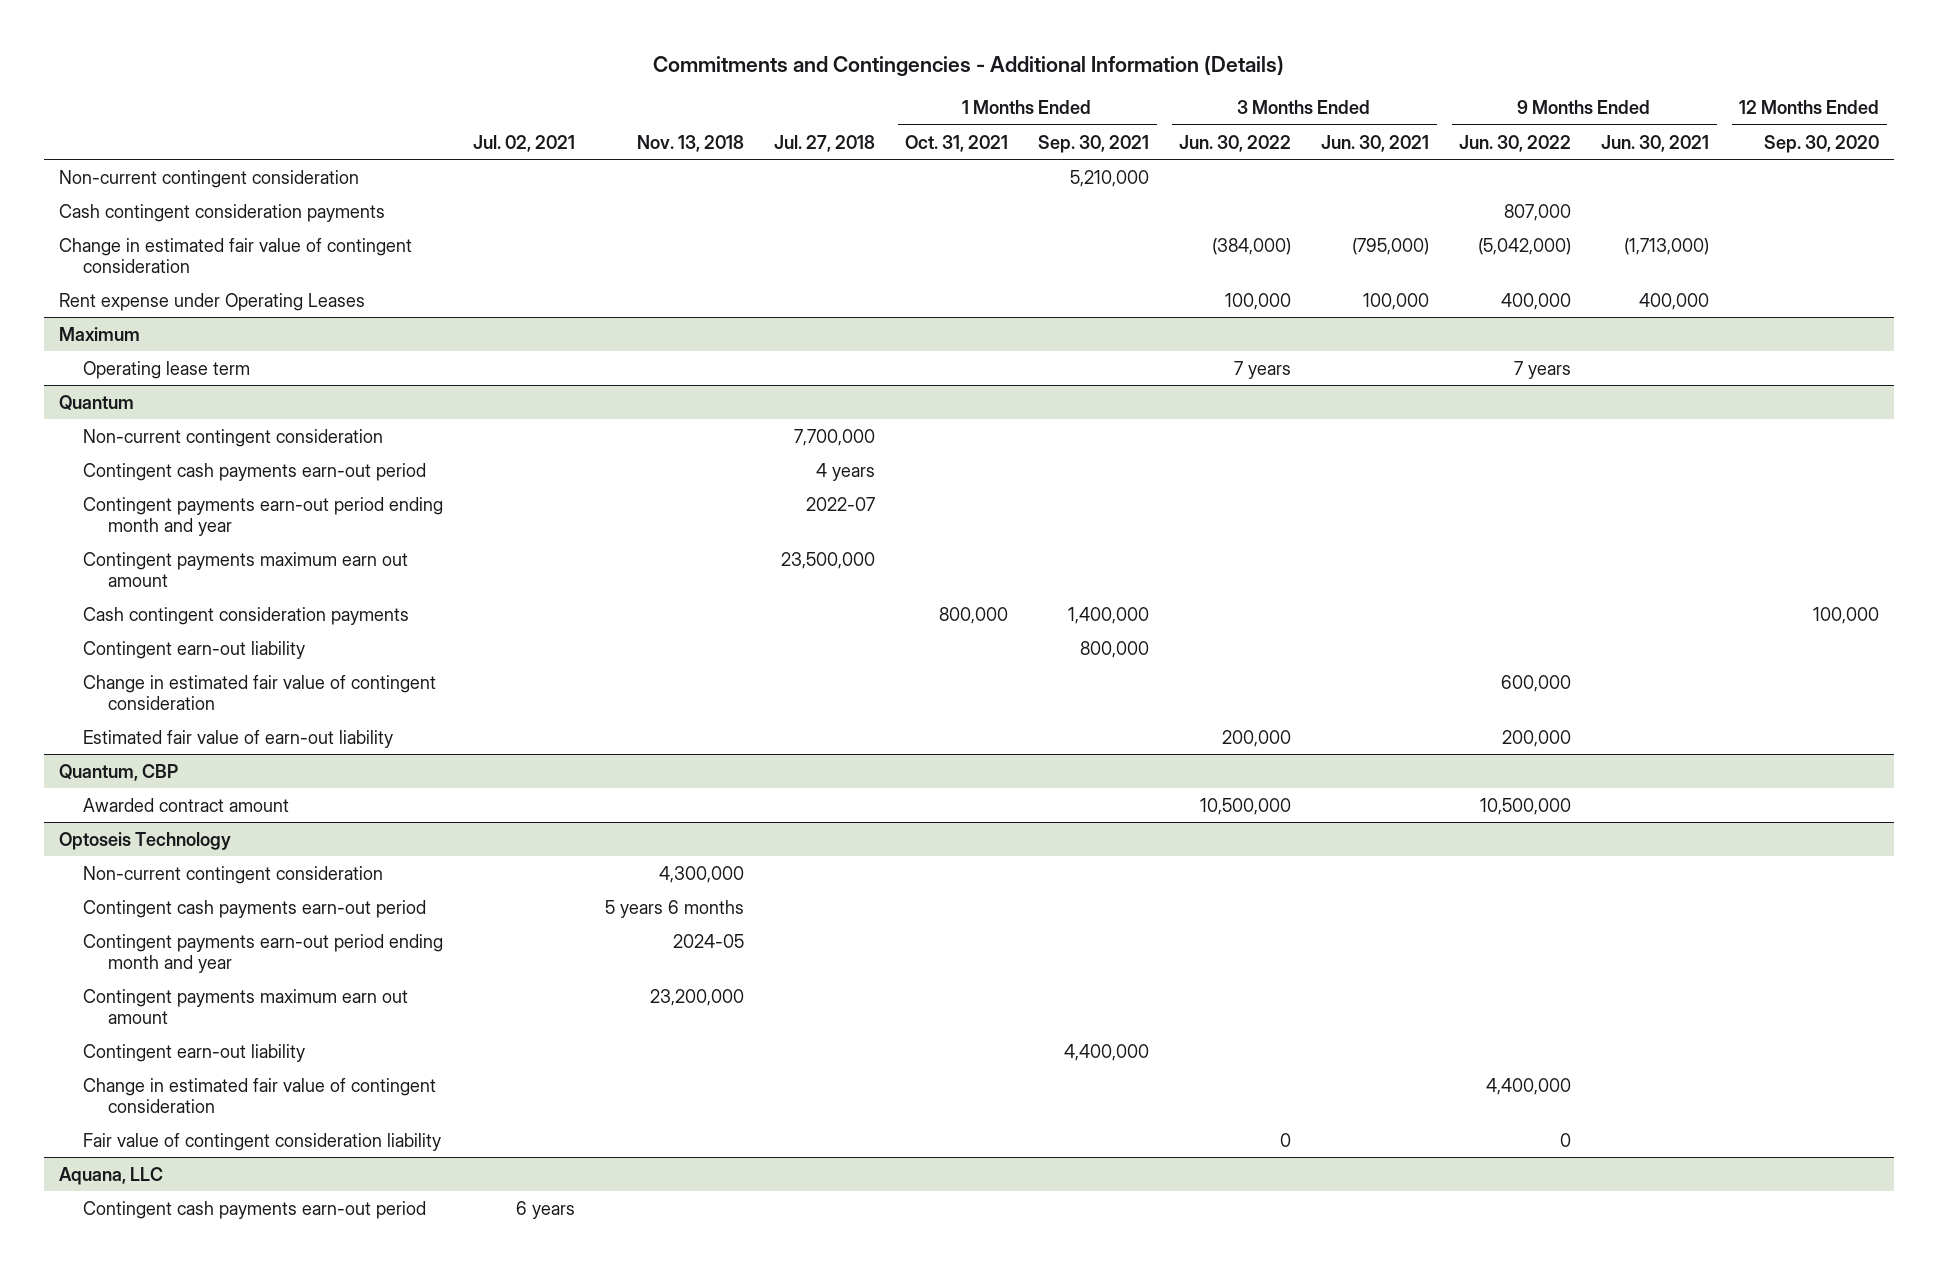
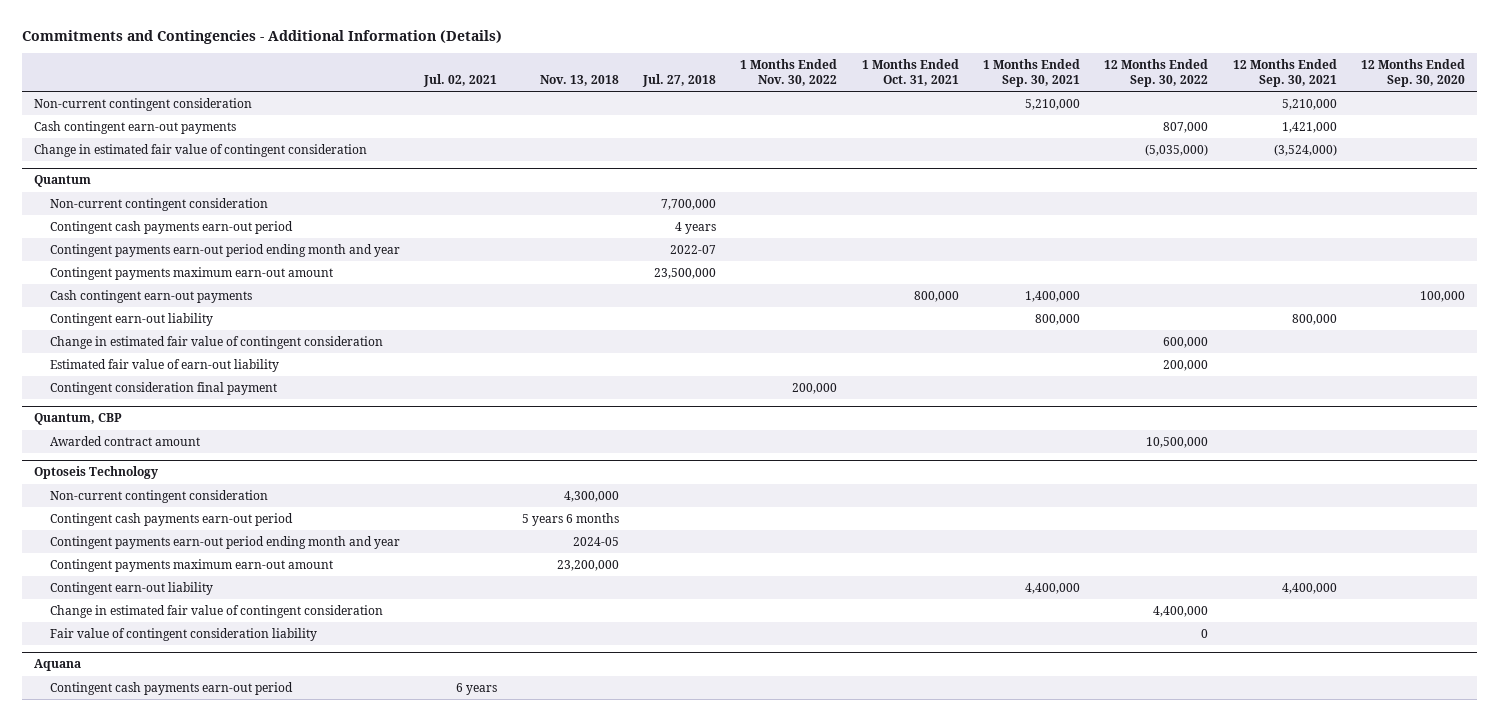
- | Jul. 02, 2021 | Nov. 13, 2018 | Jul. 27, 2018 | 1 Months Ended Oct. 31, 2021 | 1 Months Ended Sep. 30, 2021 | 3 Months Ended Jun. 30, 2022 | 3 Months Ended Jun. 30, 2021 | 9 Months Ended Jun. 30, 2022 | 9 Months Ended Jun. 30, 2021 | 12 Months Ended Sep. 30, 2020
+ | Jul. 02, 2021 | Nov. 13, 2018 | Jul. 27, 2018 | 1 Months Ended Nov. 30, 2022 | 1 Months Ended Oct. 31, 2021 | 1 Months Ended Sep. 30, 2021 | 12 Months Ended Sep. 30, 2022 | 12 Months Ended Sep. 30, 2021 | 12 Months Ended Sep. 30, 2020
- Cash contingent consideration payments | | | | | | | | 807,000 | |
+ Cash contingent earn-out payments | | | | | | | 807,000 | 1,421,000 |
- Rent expense under Operating Leases | | | | | | 100,000 | 100,000 | 400,000 | 400,000 |
- Maximum
- Operating lease term | | | | | | 7 years | | 7 years | |
@ Quantum
- Contingent payments maximum earn out amount | | | 23,500,000 | | | | | | |
- Cash contingent consideration payments | | | | 800,000 | 1,400,000 | | | | | 100,000
+ Contingent payments maximum earn-out amount | | | 23,500,000 | | | | | |
+ Cash contingent earn-out payments | | | | | 800,000 | 1,400,000 | | | 100,000
+ Contingent consideration final payment | | | | 200,000 | | | | |
@ Optoseis Technology
- Contingent payments maximum earn out amount | | 23,200,000 | | | | | | | |
+ Contingent payments maximum earn-out amount | | 23,200,000 | | | | | | |
- Aquana, LLC
+ Aquana

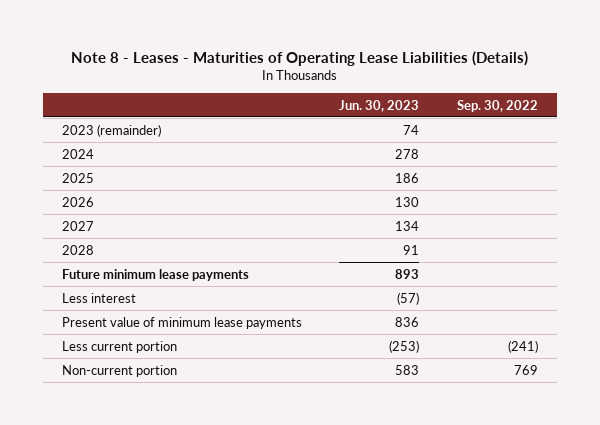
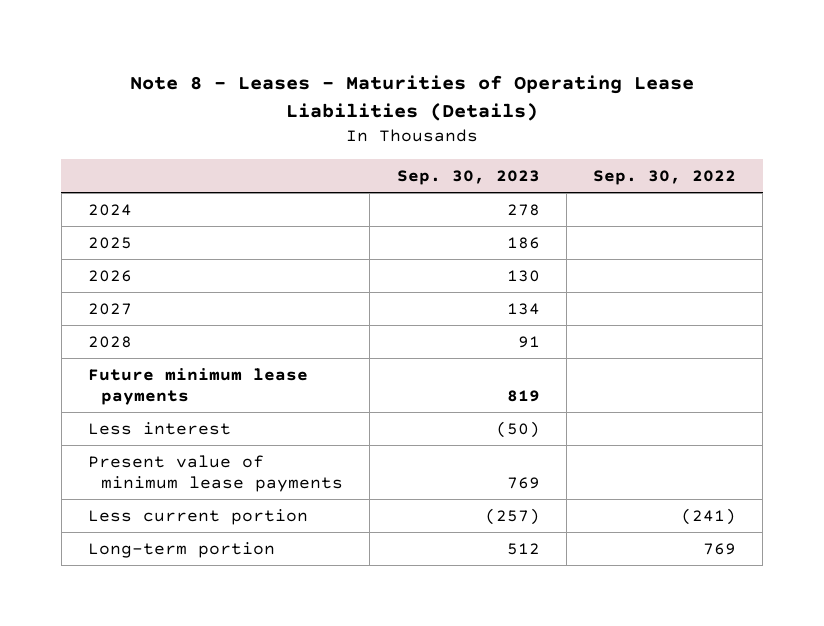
- | Jun. 30, 2023 | Sep. 30, 2022
+ | Sep. 30, 2023 | Sep. 30, 2022
- 2023 (remainder) | 74 |
- Non-current portion | 583 | 769
+ Long-term portion | 512 | 769

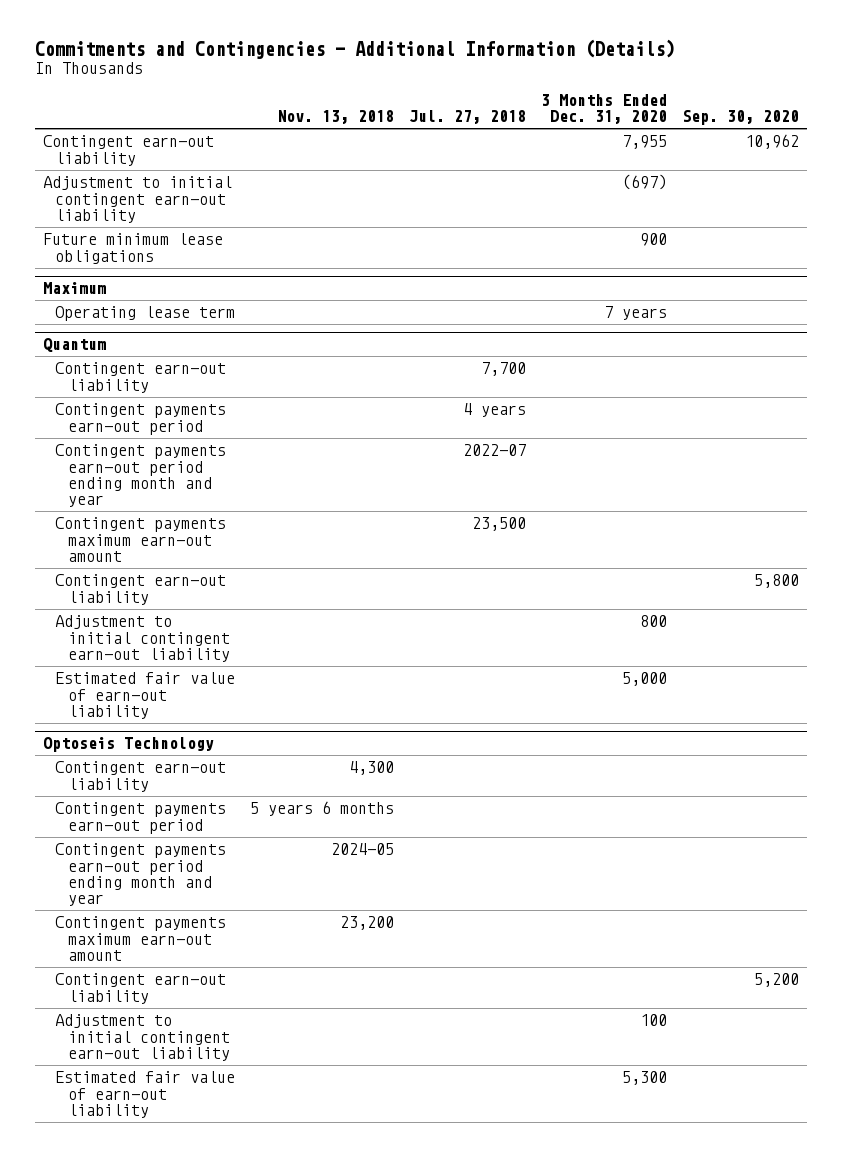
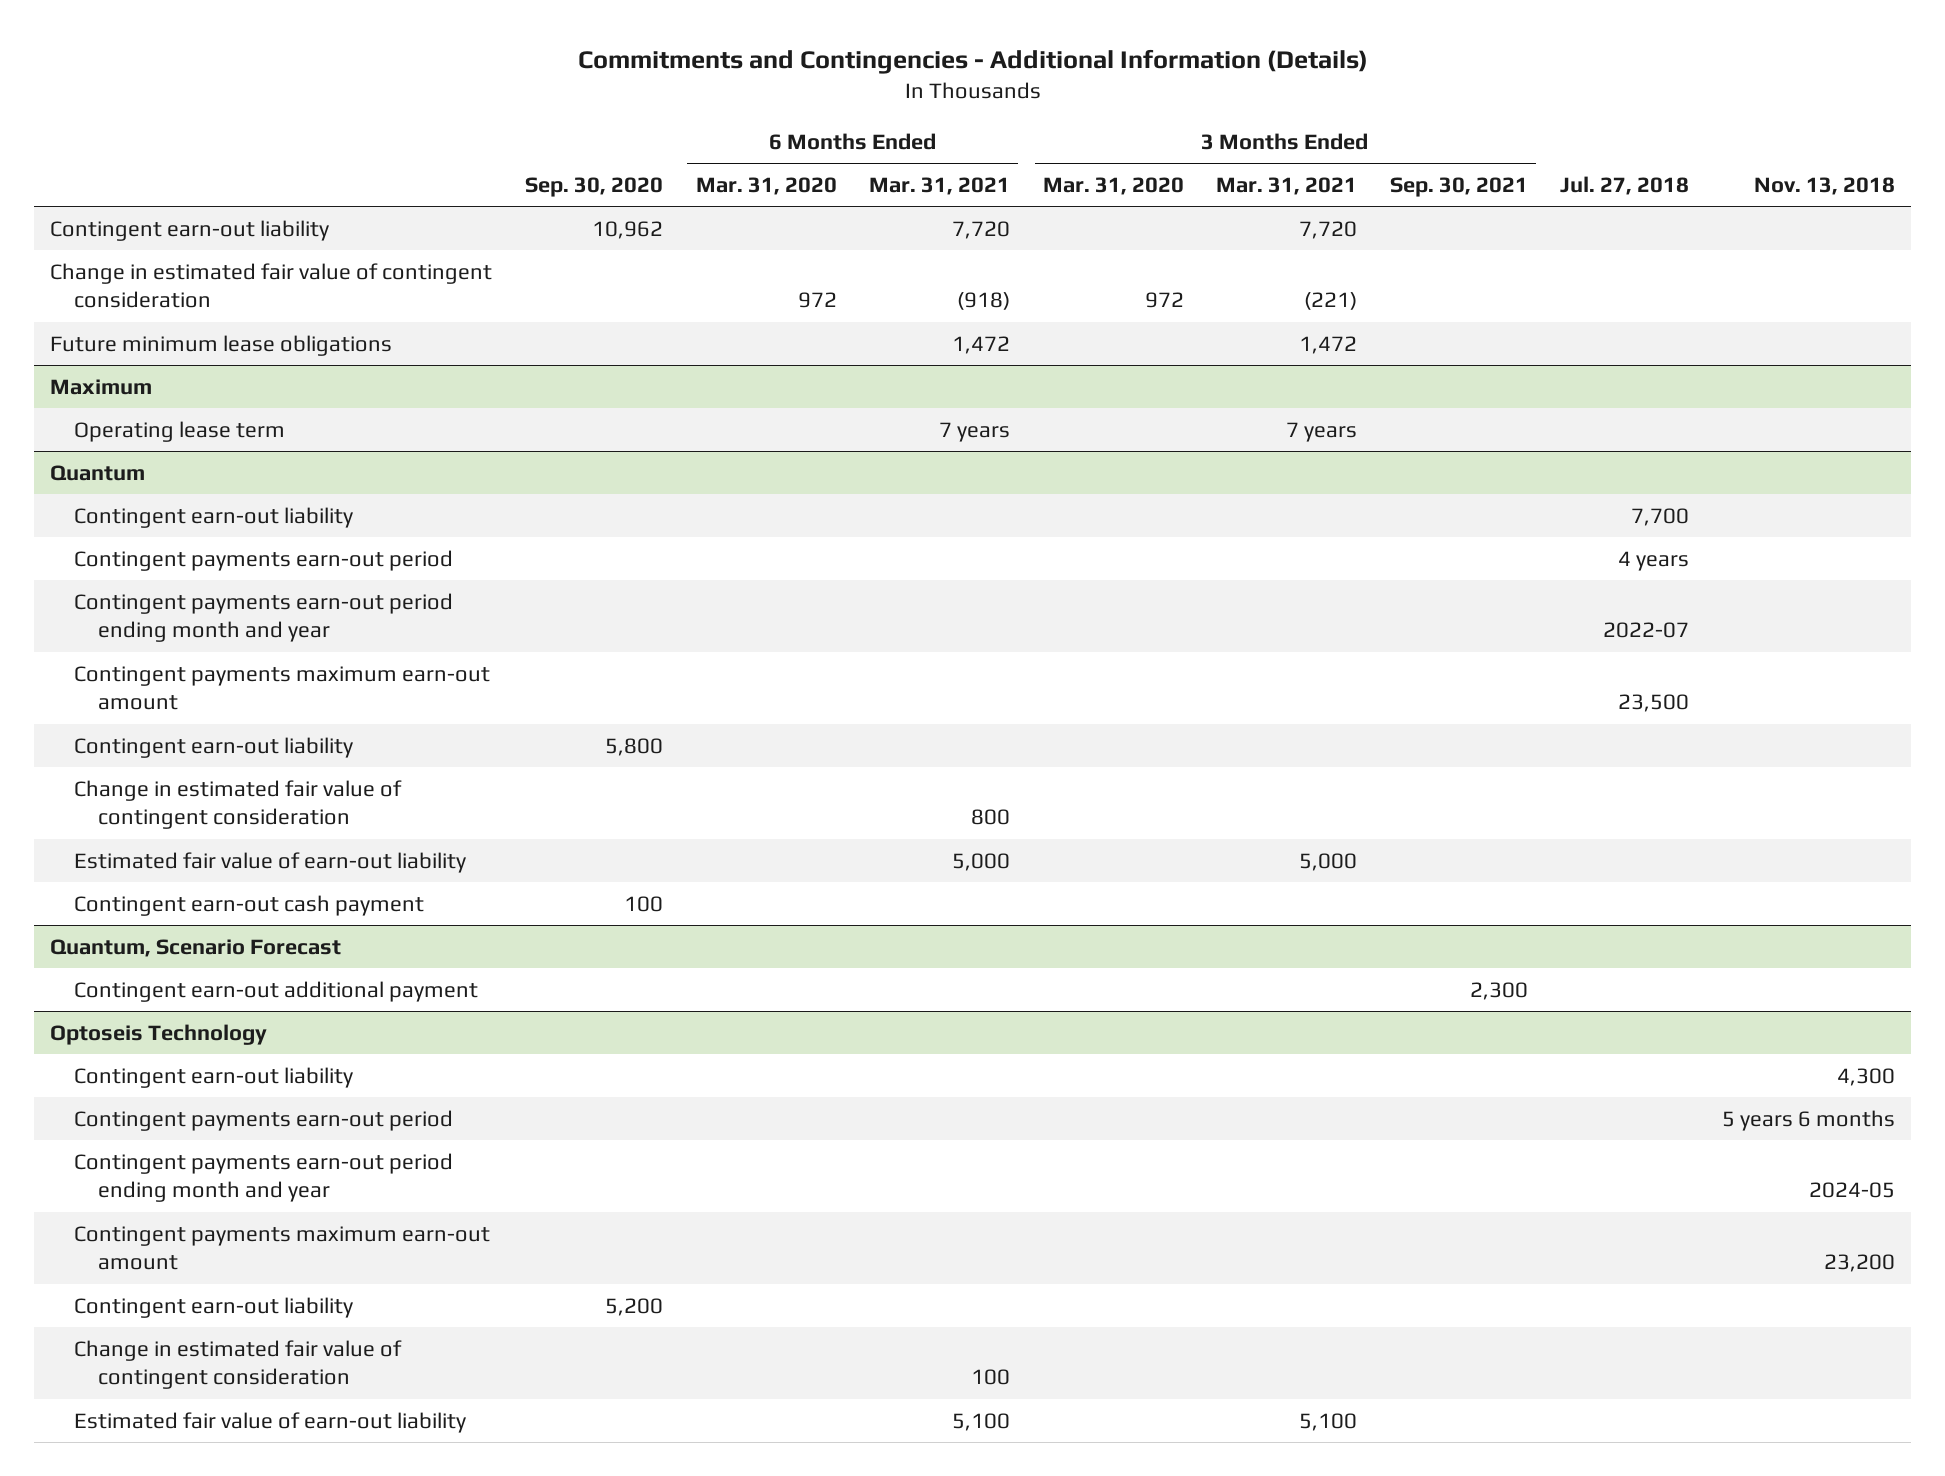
- | Nov. 13, 2018 | Jul. 27, 2018 | 3 Months Ended Dec. 31, 2020 | Sep. 30, 2020
+ | Sep. 30, 2020 | 6 Months Ended Mar. 31, 2020 | 6 Months Ended Mar. 31, 2021 | 3 Months Ended Mar. 31, 2020 | 3 Months Ended Mar. 31, 2021 | 3 Months Ended Sep. 30, 2021 | Jul. 27, 2018 | Nov. 13, 2018
- Adjustment to initial contingent earn-out liability | | | (697) |
+ Change in estimated fair value of contingent consideration | | 972 | (918) | 972 | (221) | | |
@ Quantum
- Adjustment to initial contingent earn-out liability | | | 800 |
+ Change in estimated fair value of contingent consideration | | | 800 | | | | |
+ Contingent earn-out cash payment | 100 | | | | | | |
+ Quantum, Scenario Forecast
+ Contingent earn-out additional payment | | | | | | 2,300 | |
@ Optoseis Technology
- Adjustment to initial contingent earn-out liability | | | 100 |
+ Change in estimated fair value of contingent consideration | | | 100 | | | | |

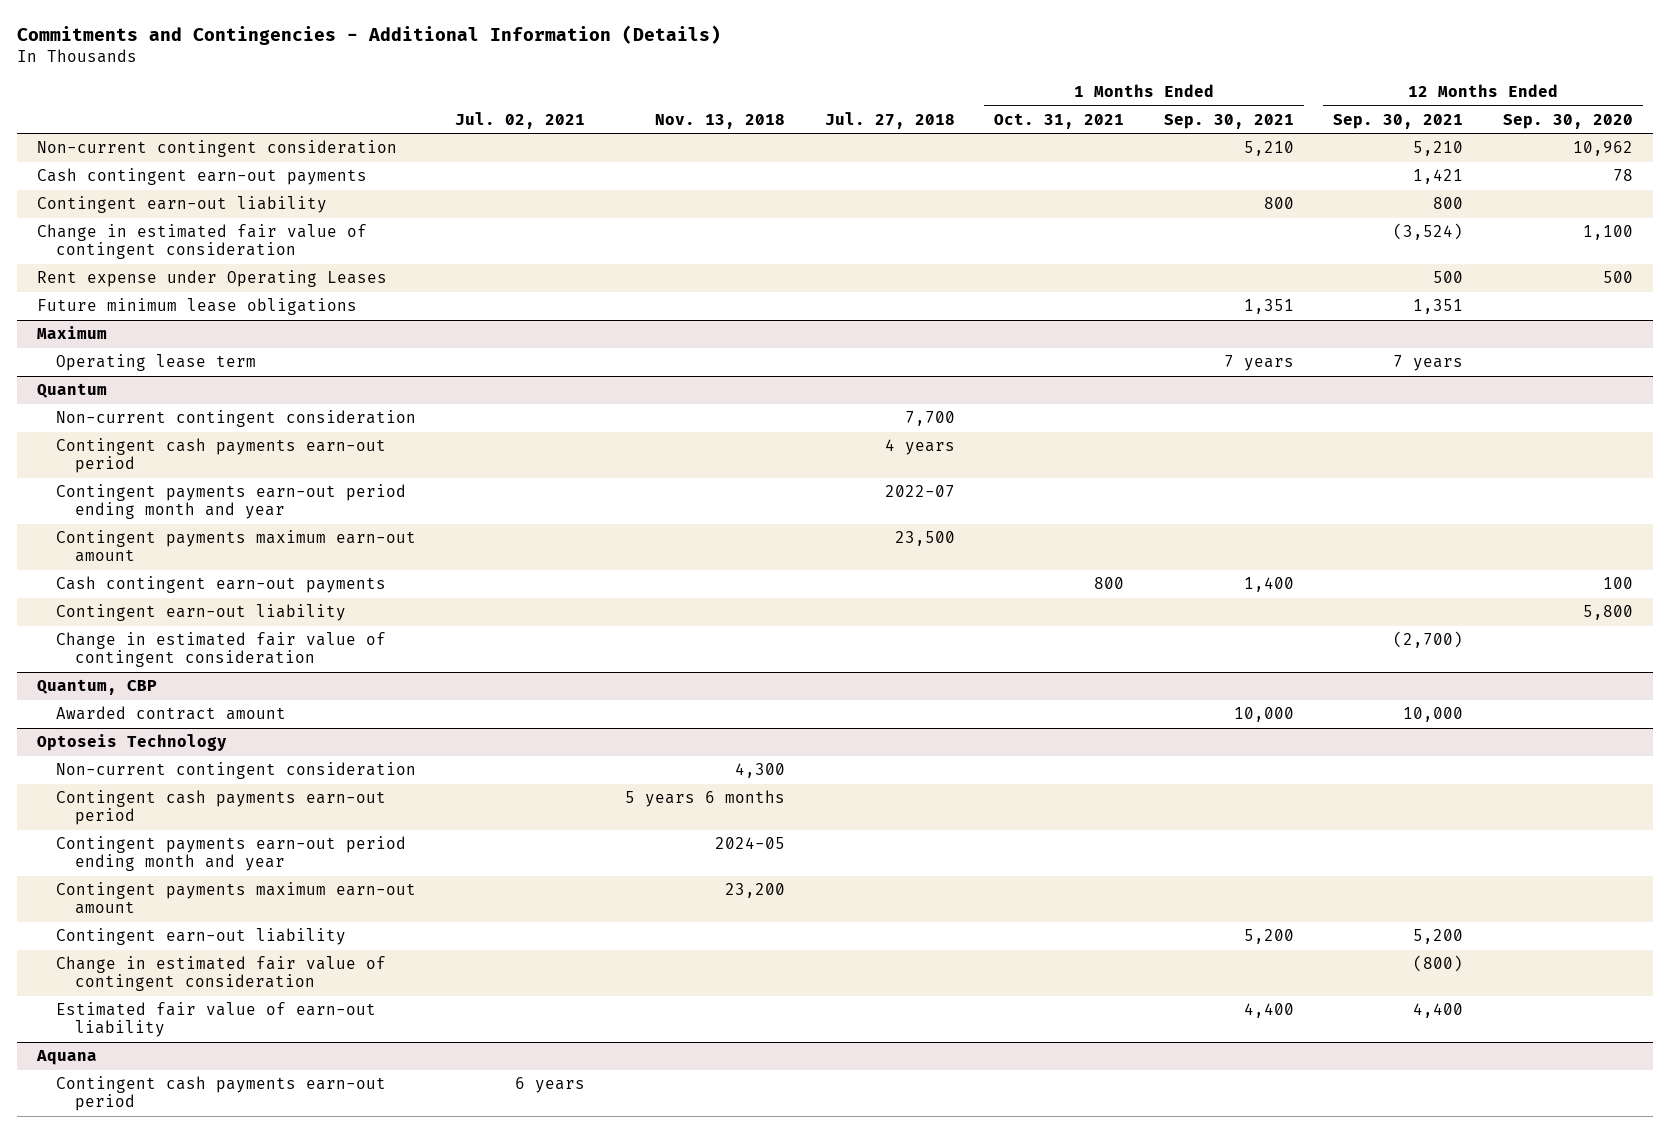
- | Sep. 30, 2020 | 6 Months Ended Mar. 31, 2020 | 6 Months Ended Mar. 31, 2021 | 3 Months Ended Mar. 31, 2020 | 3 Months Ended Mar. 31, 2021 | 3 Months Ended Sep. 30, 2021 | Jul. 27, 2018 | Nov. 13, 2018
+ | Jul. 02, 2021 | Nov. 13, 2018 | Jul. 27, 2018 | 1 Months Ended Oct. 31, 2021 | 1 Months Ended Sep. 30, 2021 | 12 Months Ended Sep. 30, 2021 | 12 Months Ended Sep. 30, 2020
+ Non-current contingent consideration | | | | | 5,210 | 5,210 | 10,962
+ Cash contingent earn-out payments | | | | | | 1,421 | 78
+ Rent expense under Operating Leases | | | | | | 500 | 500
@ Quantum
- Contingent earn-out liability | | | | | | | 7,700 |
- Contingent payments earn-out period | | | | | | | 4 years |
+ Non-current contingent consideration | | | 7,700 | | | |
+ Contingent cash payments earn-out period | | | 4 years | | | |
+ Cash contingent earn-out payments | | | | 800 | 1,400 | | 100
- Estimated fair value of earn-out liability | | | 5,000 | | 5,000 | | |
- Contingent earn-out cash payment | 100 | | | | | | |
- Quantum, Scenario Forecast
- Contingent earn-out additional payment | | | | | | 2,300 | |
+ Quantum, CBP
+ Awarded contract amount | | | | | 10,000 | 10,000 |
@ Optoseis Technology
- Contingent earn-out liability | | | | | | | | 4,300
- Contingent payments earn-out period | | | | | | | | 5 years 6 months
+ Non-current contingent consideration | | 4,300 | | | | |
+ Contingent cash payments earn-out period | | 5 years 6 months | | | | |
+ Aquana
+ Contingent cash payments earn-out period | 6 years | | | | | |

